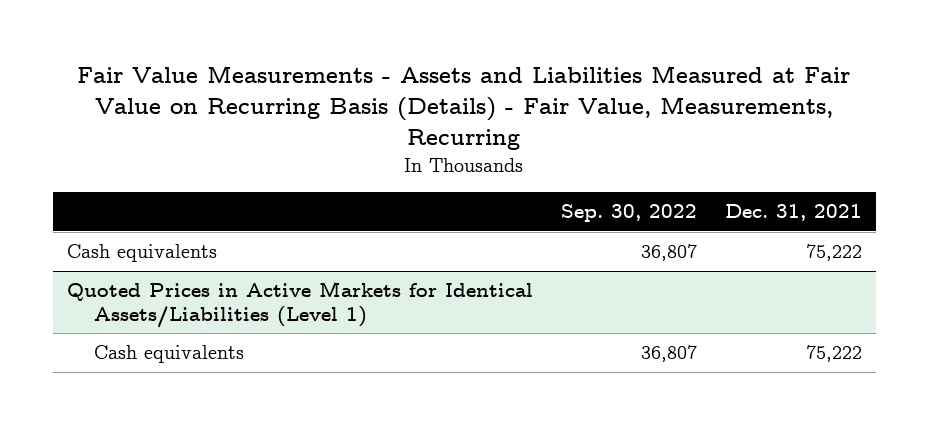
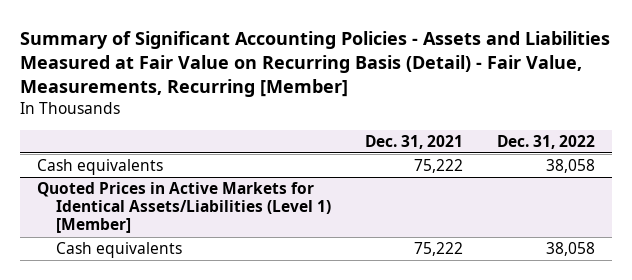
- Fair Value Measurements - Assets and Liabilities Measured at Fair Value on Recurring Basis (Details) - Fair Value, Measurements, Recurring
+ Summary of Significant Accounting Policies - Assets and Liabilities Measured at Fair Value on Recurring Basis (Detail) - Fair Value, Measurements, Recurring [Member]
- | Sep. 30, 2022 | Dec. 31, 2021
+ | Dec. 31, 2021 | Dec. 31, 2022
- Quoted Prices in Active Markets for Identical Assets/Liabilities (Level 1)
+ Quoted Prices in Active Markets for Identical Assets/Liabilities (Level 1) [Member]

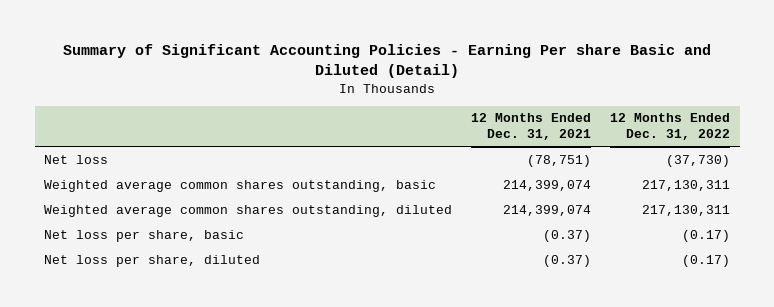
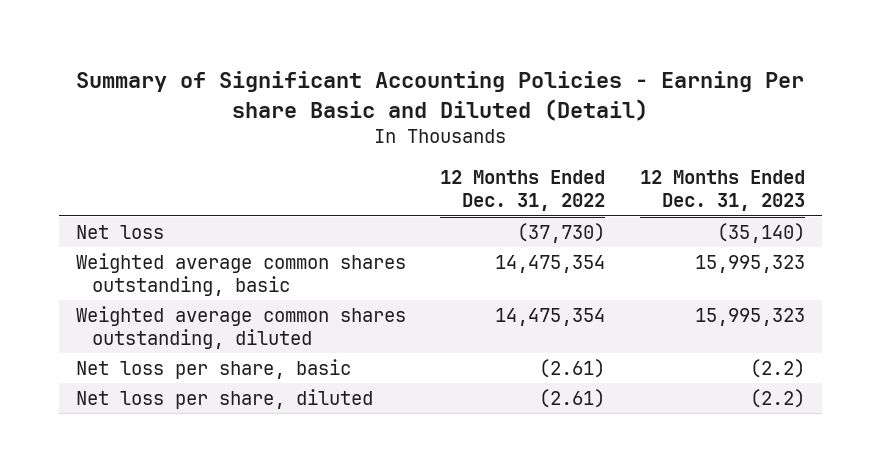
- | 12 Months Ended Dec. 31, 2021 | 12 Months Ended Dec. 31, 2022
+ | 12 Months Ended Dec. 31, 2022 | 12 Months Ended Dec. 31, 2023
- Weighted average common shares outstanding, basic | 214,399,074 | 217,130,311
- Weighted average common shares outstanding, diluted | 214,399,074 | 217,130,311
- Net loss per share, basic | (0.37) | (0.17)
- Net loss per share, diluted | (0.37) | (0.17)
+ Weighted average common shares outstanding, basic | 14,475,354 | 15,995,323
+ Weighted average common shares outstanding, diluted | 14,475,354 | 15,995,323
+ Net loss per share, basic | (2.61) | (2.2)
+ Net loss per share, diluted | (2.61) | (2.2)

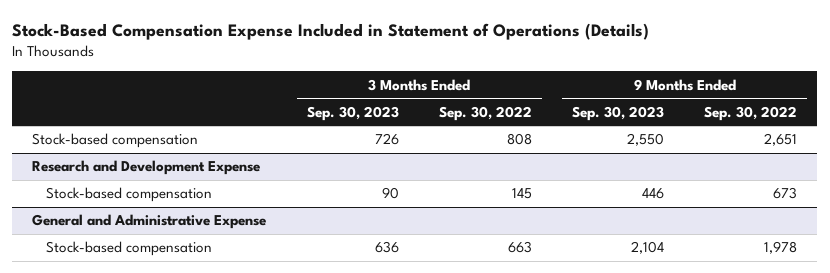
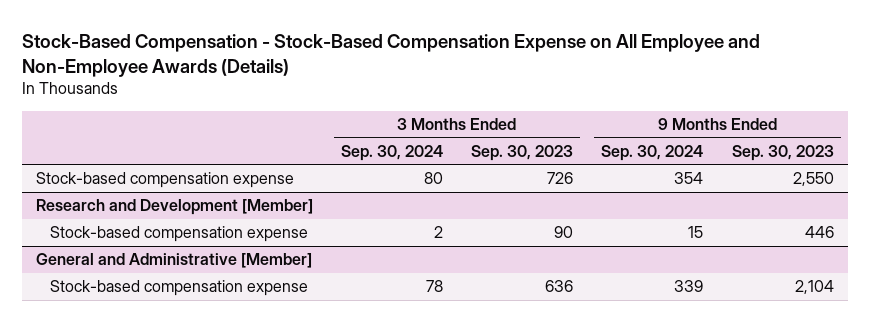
- Stock-Based Compensation Expense Included in Statement of Operations (Details)
+ Stock-Based Compensation - Stock-Based Compensation Expense on All Employee and Non-Employee Awards (Details)
- | 3 Months Ended Sep. 30, 2023 | 3 Months Ended Sep. 30, 2022 | 9 Months Ended Sep. 30, 2023 | 9 Months Ended Sep. 30, 2022
+ | 3 Months Ended Sep. 30, 2024 | 3 Months Ended Sep. 30, 2023 | 9 Months Ended Sep. 30, 2024 | 9 Months Ended Sep. 30, 2023
- Stock-based compensation | 726 | 808 | 2,550 | 2,651
- Research and Development Expense
- Stock-based compensation | 90 | 145 | 446 | 673
- General and Administrative Expense
- Stock-based compensation | 636 | 663 | 2,104 | 1,978
+ Stock-based compensation expense | 80 | 726 | 354 | 2,550
+ Research and Development [Member]
+ Stock-based compensation expense | 2 | 90 | 15 | 446
+ General and Administrative [Member]
+ Stock-based compensation expense | 78 | 636 | 339 | 2,104

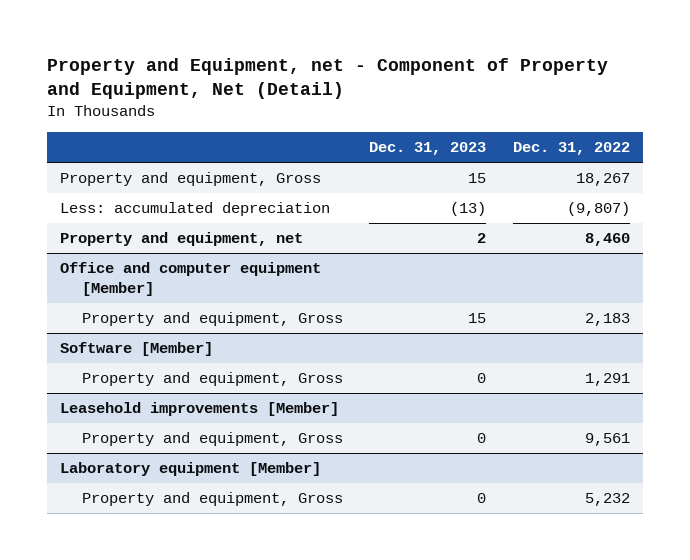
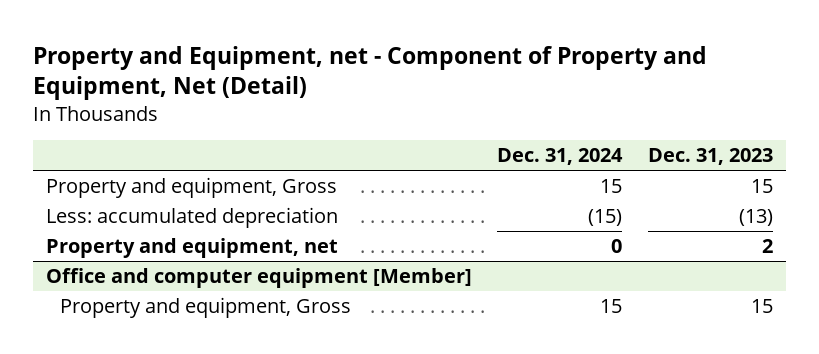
- | Dec. 31, 2023 | Dec. 31, 2022
+ | Dec. 31, 2024 | Dec. 31, 2023
- Software [Member]
- Property and equipment, Gross | 0 | 1,291
- Leasehold improvements [Member]
- Property and equipment, Gross | 0 | 9,561
- Laboratory equipment [Member]
- Property and equipment, Gross | 0 | 5,232

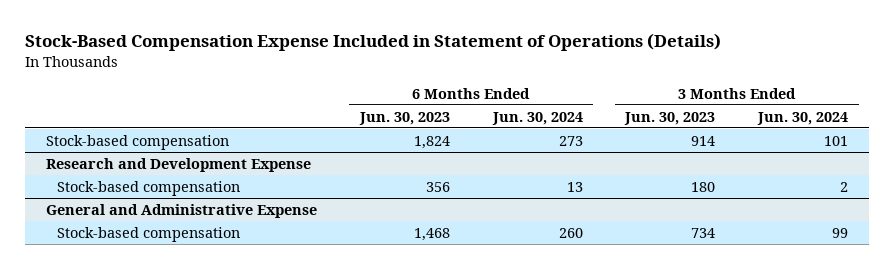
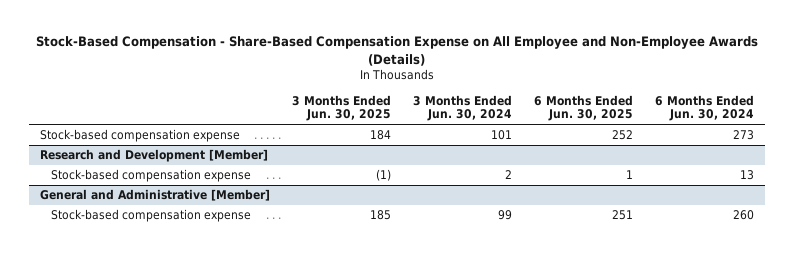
- Stock-Based Compensation Expense Included in Statement of Operations (Details)
+ Stock-Based Compensation - Share-Based Compensation Expense on All Employee and Non-Employee Awards (Details)
- | 6 Months Ended Jun. 30, 2023 | 6 Months Ended Jun. 30, 2024 | 3 Months Ended Jun. 30, 2023 | 3 Months Ended Jun. 30, 2024
+ | 3 Months Ended Jun. 30, 2025 | 3 Months Ended Jun. 30, 2024 | 6 Months Ended Jun. 30, 2025 | 6 Months Ended Jun. 30, 2024
- Stock-based compensation | 1,824 | 273 | 914 | 101
- Research and Development Expense
- Stock-based compensation | 356 | 13 | 180 | 2
- General and Administrative Expense
- Stock-based compensation | 1,468 | 260 | 734 | 99
+ Stock-based compensation expense | 184 | 101 | 252 | 273
+ Research and Development [Member]
+ Stock-based compensation expense | (1) | 2 | 1 | 13
+ General and Administrative [Member]
+ Stock-based compensation expense | 185 | 99 | 251 | 260

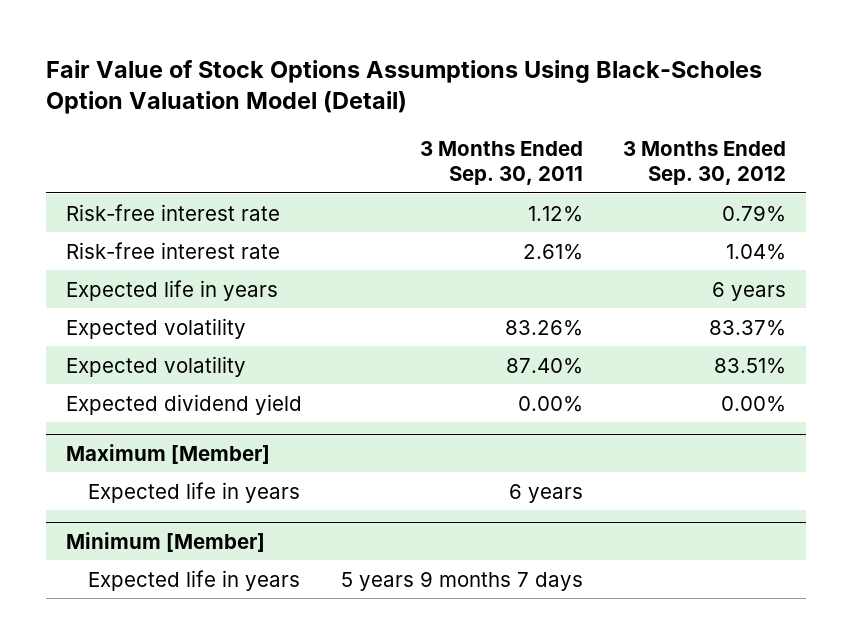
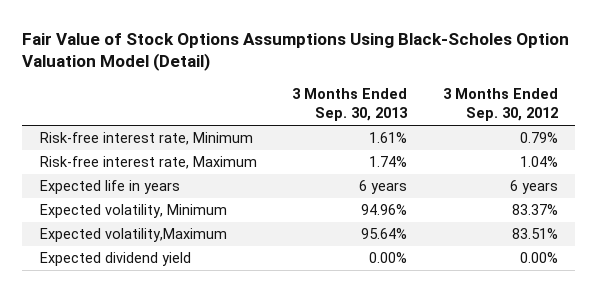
- | 3 Months Ended Sep. 30, 2011 | 3 Months Ended Sep. 30, 2012
+ | 3 Months Ended Sep. 30, 2013 | 3 Months Ended Sep. 30, 2012
- Risk-free interest rate | 1.12% | 0.79%
- Risk-free interest rate | 2.61% | 1.04%
+ Risk-free interest rate, Minimum | 1.61% | 0.79%
+ Risk-free interest rate, Maximum | 1.74% | 1.04%
- Expected volatility | 83.26% | 83.37%
- Expected volatility | 87.40% | 83.51%
+ Expected volatility, Minimum | 94.96% | 83.37%
+ Expected volatility,Maximum | 95.64% | 83.51%
- Maximum [Member]
- Expected life in years | 6 years |
- Minimum [Member]
- Expected life in years | 5 years 9 months 7 days |

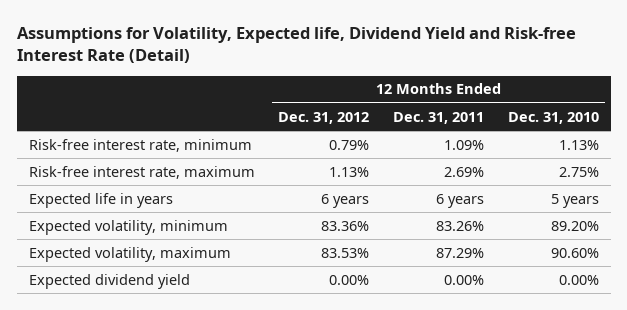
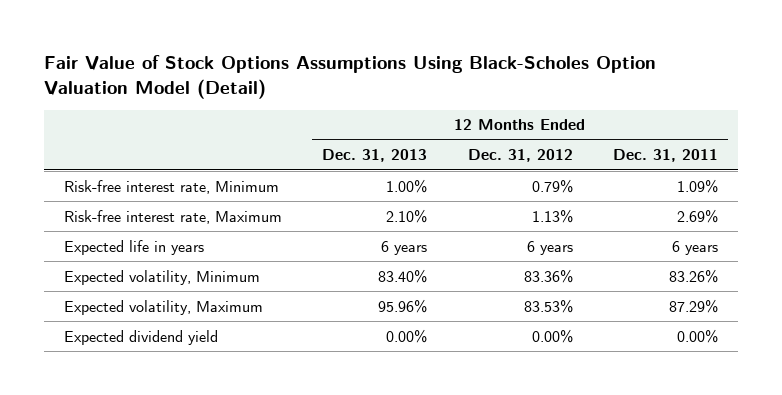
- Assumptions for Volatility, Expected life, Dividend Yield and Risk-free Interest Rate (Detail)
+ Fair Value of Stock Options Assumptions Using Black-Scholes Option Valuation Model (Detail)
- | 12 Months Ended Dec. 31, 2012 | 12 Months Ended Dec. 31, 2011 | 12 Months Ended Dec. 31, 2010
+ | 12 Months Ended Dec. 31, 2013 | 12 Months Ended Dec. 31, 2012 | 12 Months Ended Dec. 31, 2011
- Risk-free interest rate, minimum | 0.79% | 1.09% | 1.13%
- Risk-free interest rate, maximum | 1.13% | 2.69% | 2.75%
+ Risk-free interest rate, Minimum | 1.00% | 0.79% | 1.09%
+ Risk-free interest rate, Maximum | 2.10% | 1.13% | 2.69%
- Expected volatility, minimum | 83.36% | 83.26% | 89.20%
- Expected volatility, maximum | 83.53% | 87.29% | 90.60%
+ Expected volatility, Minimum | 83.40% | 83.36% | 83.26%
+ Expected volatility, Maximum | 95.96% | 83.53% | 87.29%

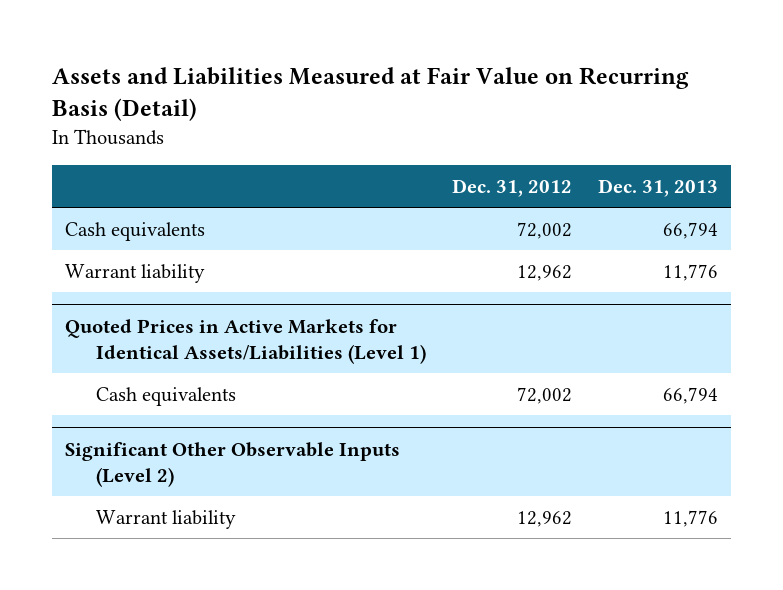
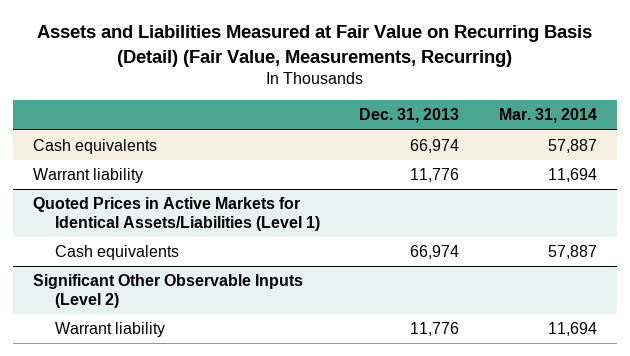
- Assets and Liabilities Measured at Fair Value on Recurring Basis (Detail)
+ Assets and Liabilities Measured at Fair Value on Recurring Basis (Detail) (Fair Value, Measurements, Recurring)
- | Dec. 31, 2012 | Dec. 31, 2013
+ | Dec. 31, 2013 | Mar. 31, 2014
- Cash equivalents | 72,002 | 66,794
+ Cash equivalents | 66,974 | 57,887
@ Quoted Prices in Active Markets for Identical Assets/Liabilities (Level 1)
- Cash equivalents | 72,002 | 66,794
+ Cash equivalents | 66,974 | 57,887

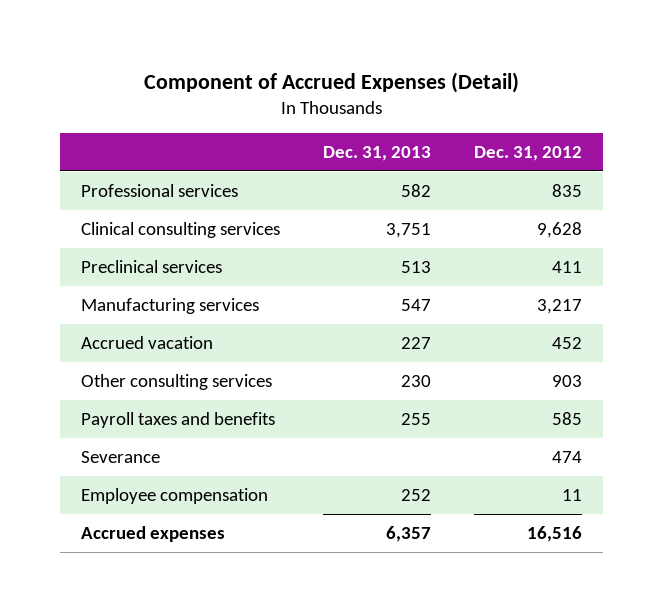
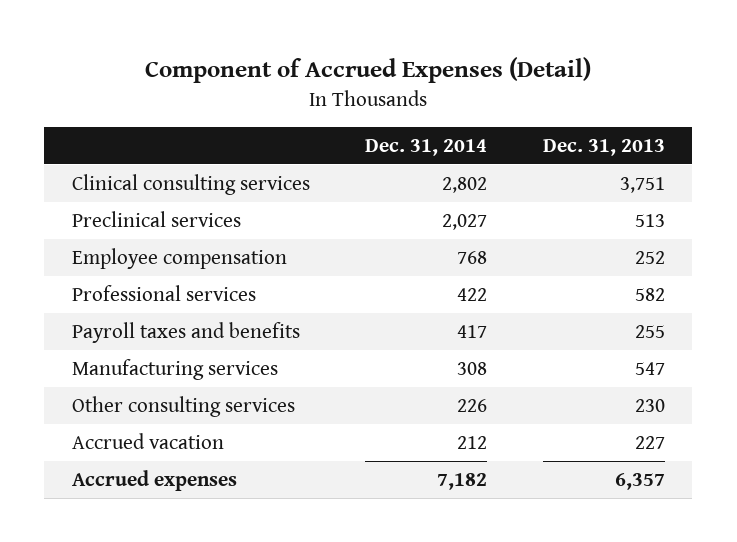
- | Dec. 31, 2013 | Dec. 31, 2012
+ | Dec. 31, 2014 | Dec. 31, 2013
moved up: Employee compensation | 768 | 252
moved down: Professional services | 422 | 582
moved up: Payroll taxes and benefits | 417 | 255
- Severance | | 474
moved down: Accrued vacation | 212 | 227

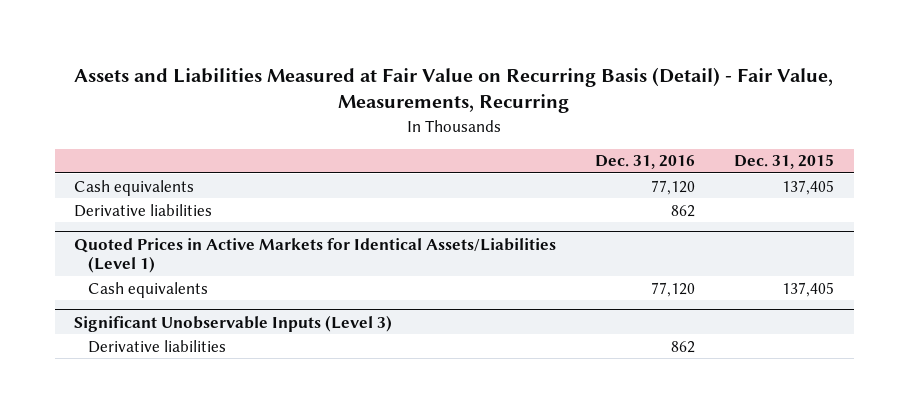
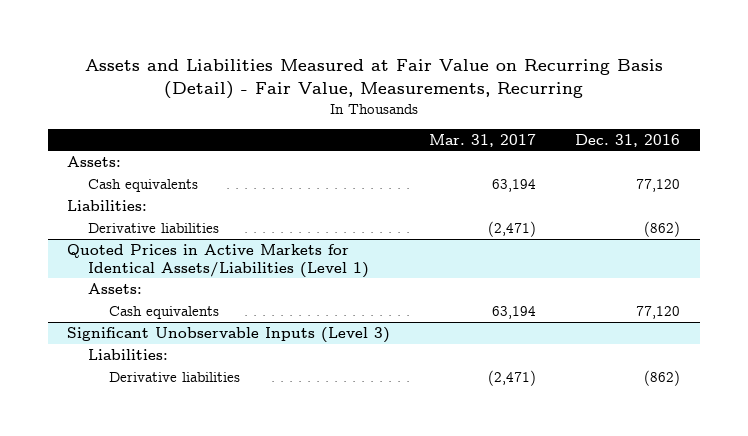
- | Dec. 31, 2016 | Dec. 31, 2015
+ | Mar. 31, 2017 | Dec. 31, 2016
+ Assets:
- Derivative liabilities | 862 |
+ Liabilities:
+ Derivative liabilities | (2,471) | (862)
@ Quoted Prices in Active Markets for Identical Assets/Liabilities (Level 1)
+ Assets:
@ Significant Unobservable Inputs (Level 3)
- Derivative liabilities | 862 |
+ Liabilities:
+ Derivative liabilities | (2,471) | (862)

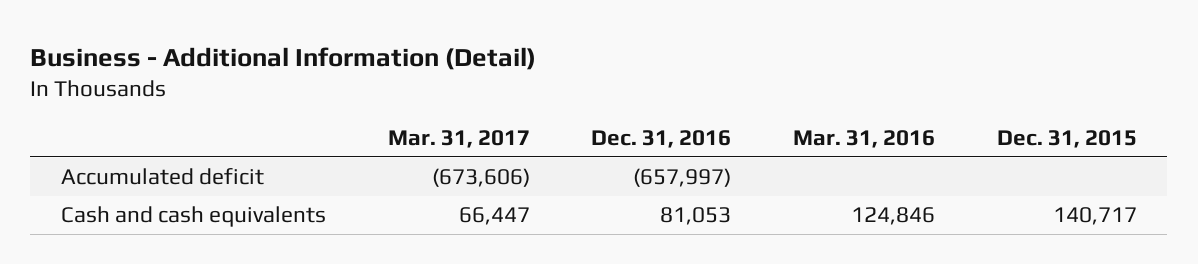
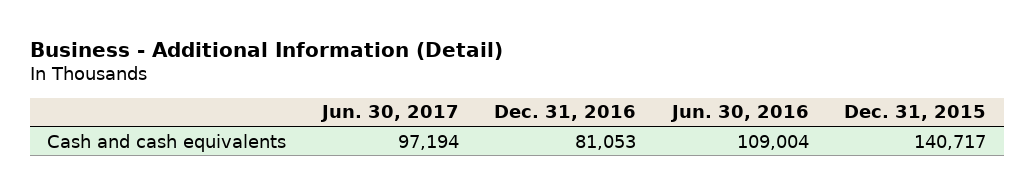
- | Mar. 31, 2017 | Dec. 31, 2016 | Mar. 31, 2016 | Dec. 31, 2015
+ | Jun. 30, 2017 | Dec. 31, 2016 | Jun. 30, 2016 | Dec. 31, 2015
- Accumulated deficit | (673,606) | (657,997) | |

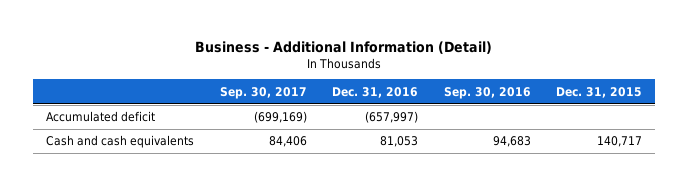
- | Jun. 30, 2017 | Dec. 31, 2016 | Jun. 30, 2016 | Dec. 31, 2015
+ | Sep. 30, 2017 | Dec. 31, 2016 | Sep. 30, 2016 | Dec. 31, 2015
+ Accumulated deficit | (699,169) | (657,997) | |

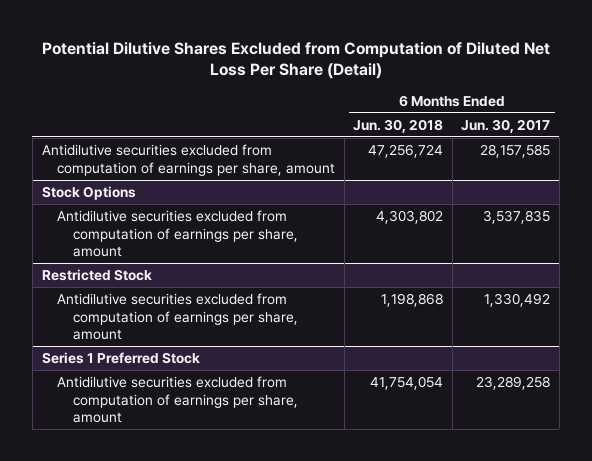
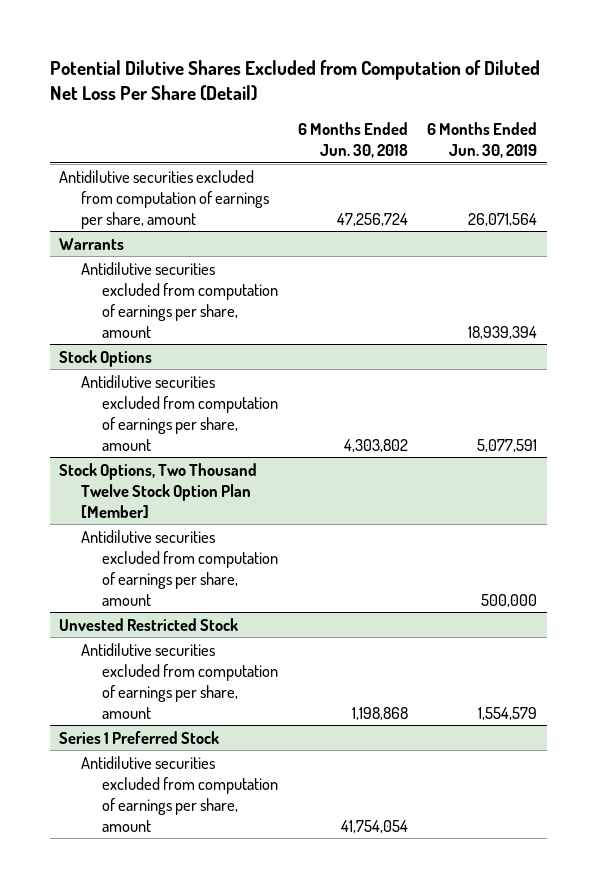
- | 6 Months Ended Jun. 30, 2018 | 6 Months Ended Jun. 30, 2017
+ | 6 Months Ended Jun. 30, 2018 | 6 Months Ended Jun. 30, 2019
+ Warrants
+ Antidilutive securities excluded from computation of earnings per share, amount | | 18,939,394
- Restricted Stock
+ Stock Options, Two Thousand Twelve Stock Option Plan [Member]
+ Antidilutive securities excluded from computation of earnings per share, amount | | 500,000
+ Unvested Restricted Stock

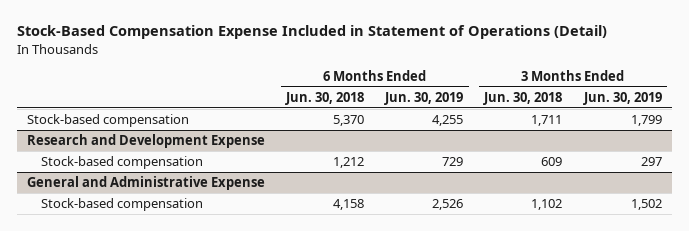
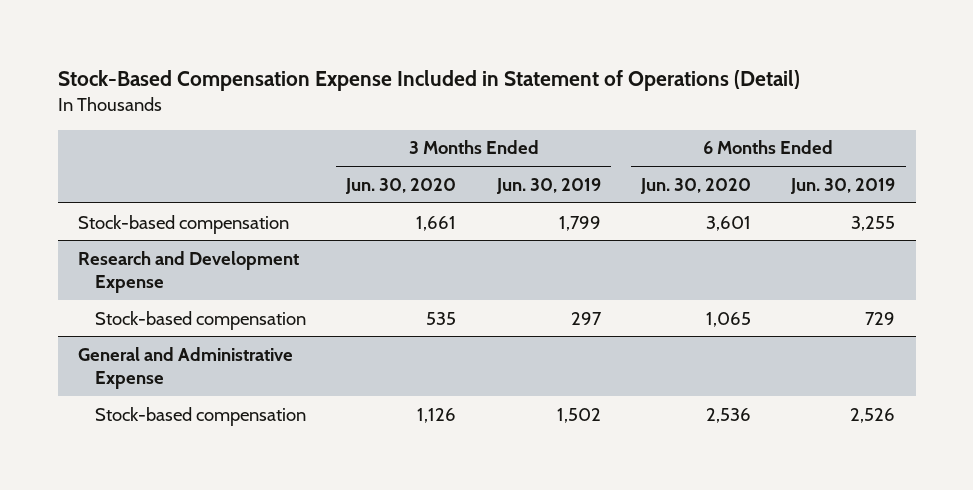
- | 6 Months Ended Jun. 30, 2018 | 6 Months Ended Jun. 30, 2019 | 3 Months Ended Jun. 30, 2018 | 3 Months Ended Jun. 30, 2019
+ | 3 Months Ended Jun. 30, 2020 | 3 Months Ended Jun. 30, 2019 | 6 Months Ended Jun. 30, 2020 | 6 Months Ended Jun. 30, 2019
- Stock-based compensation | 5,370 | 4,255 | 1,711 | 1,799
+ Stock-based compensation | 1,661 | 1,799 | 3,601 | 3,255

